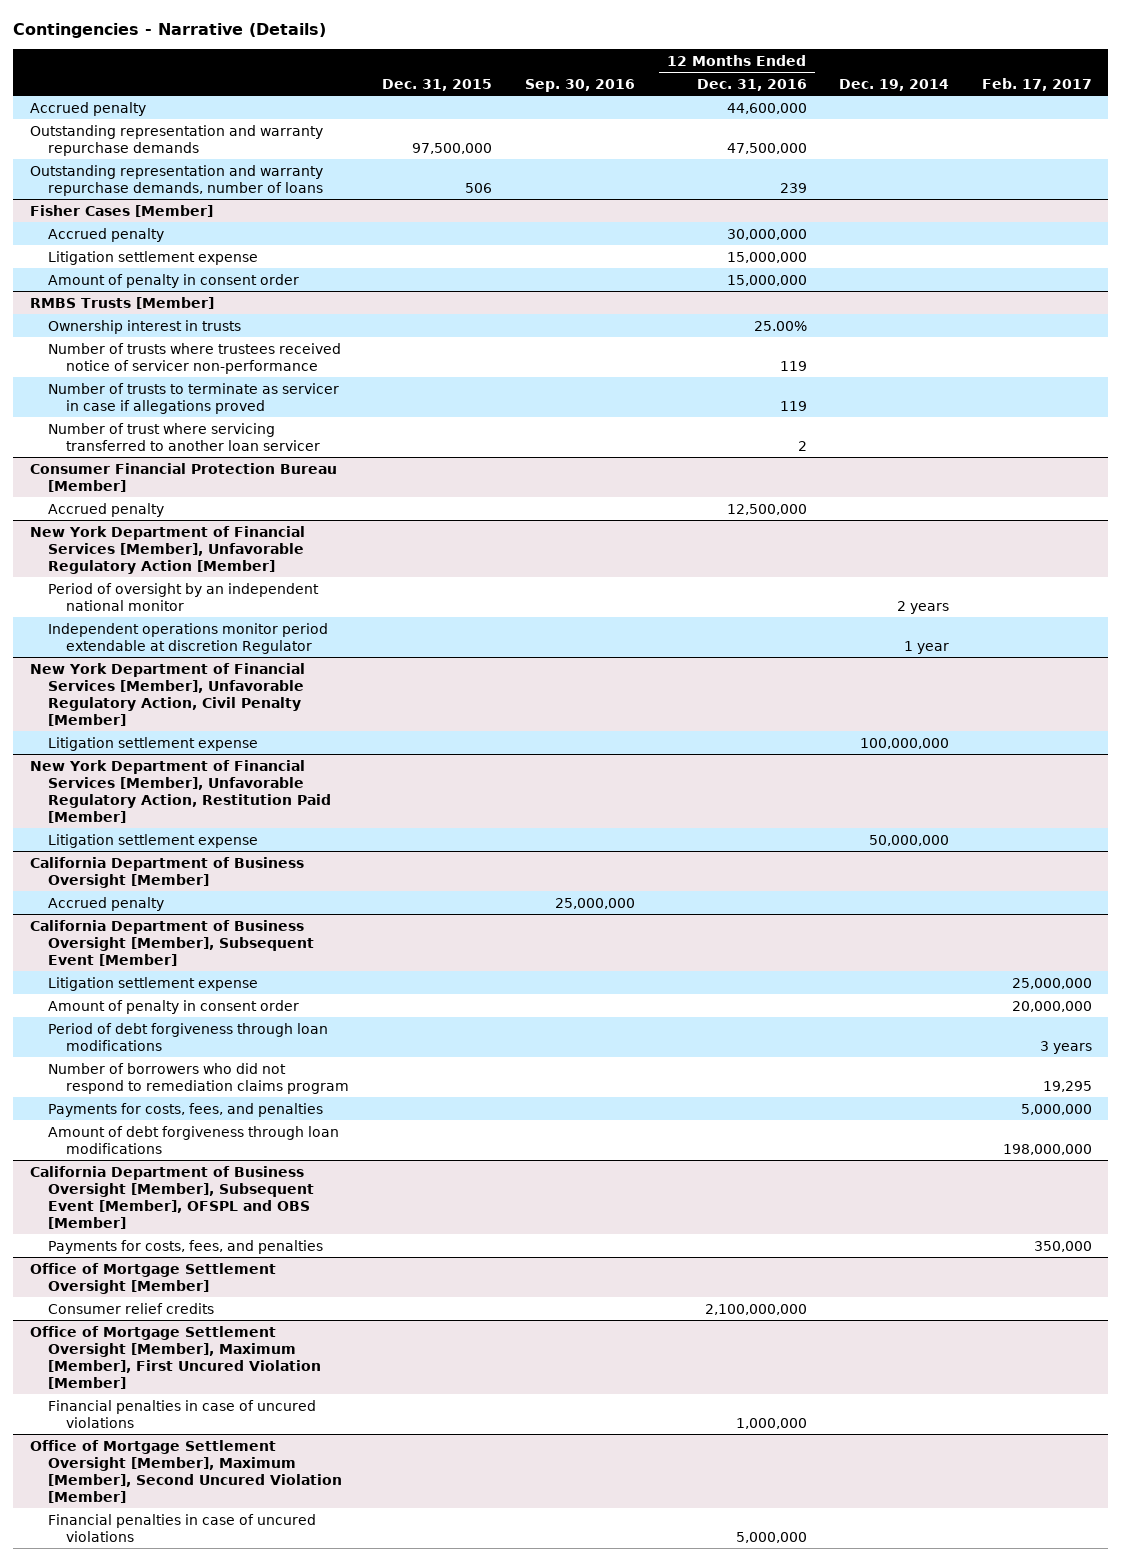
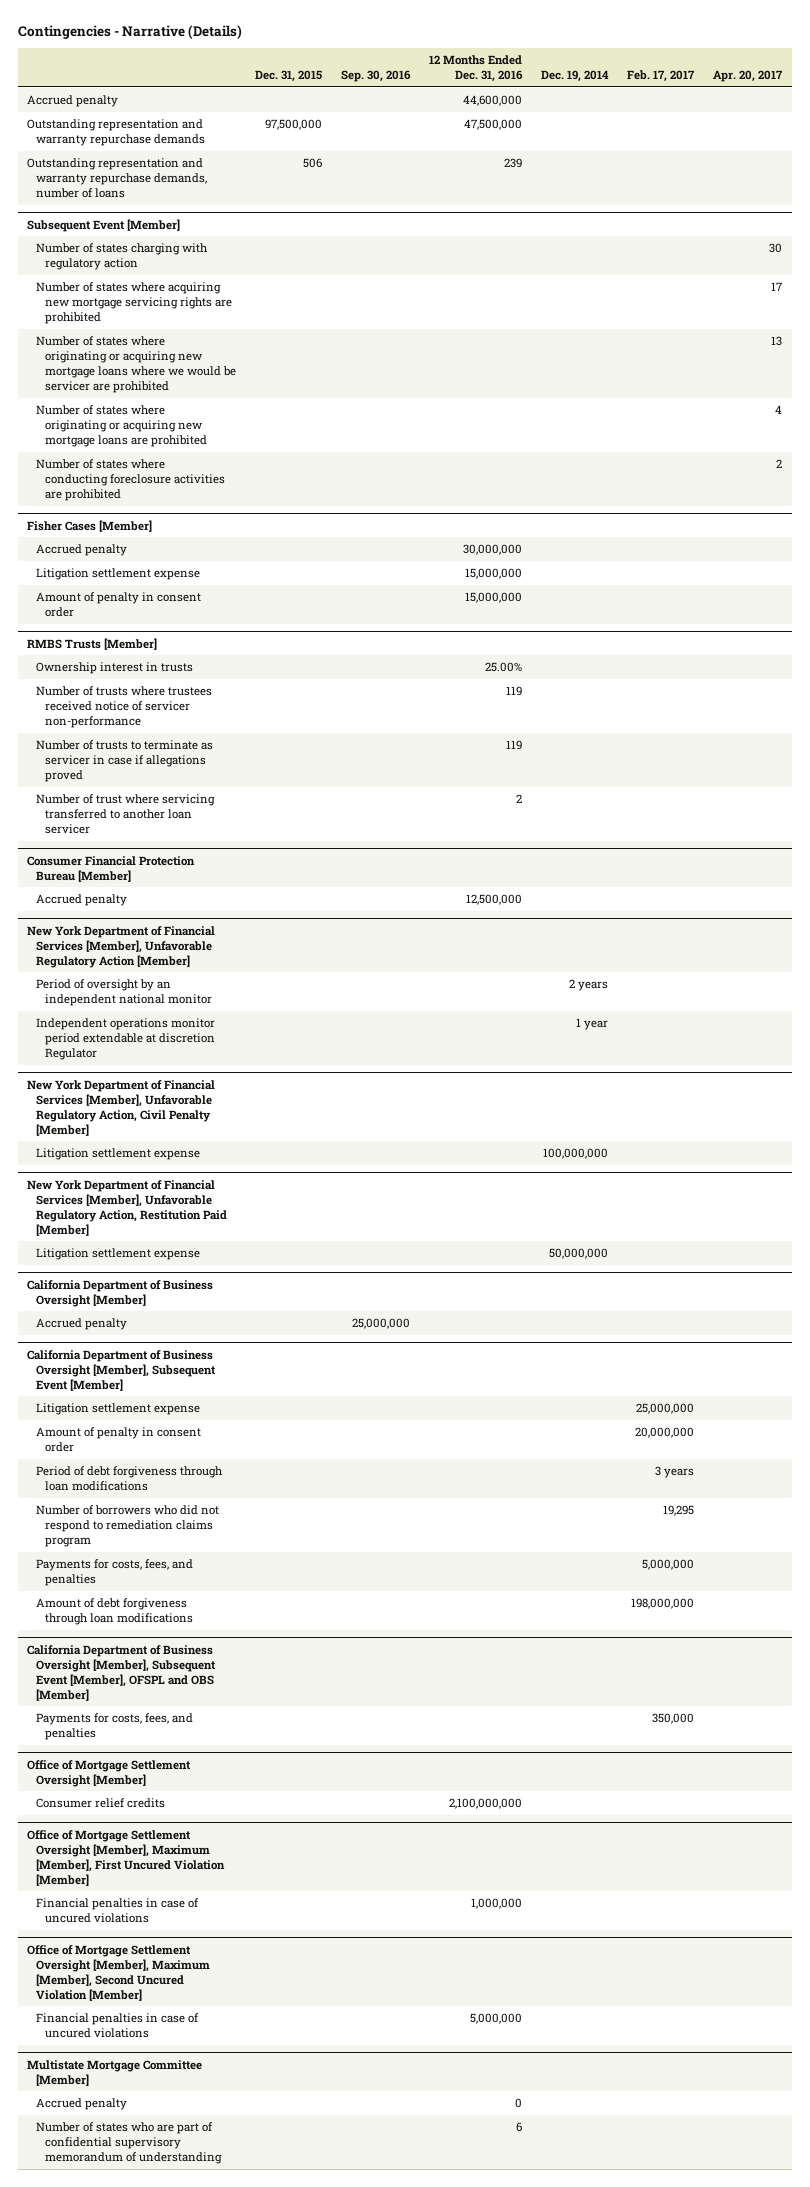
- | Dec. 31, 2015 | Sep. 30, 2016 | 12 Months Ended Dec. 31, 2016 | Dec. 19, 2014 | Feb. 17, 2017
+ | Dec. 31, 2015 | Sep. 30, 2016 | 12 Months Ended Dec. 31, 2016 | Dec. 19, 2014 | Feb. 17, 2017 | Apr. 20, 2017
+ Subsequent Event [Member]
+ Number of states charging with regulatory action | | | | | | 30
+ Number of states where acquiring new mortgage servicing rights are prohibited | | | | | | 17
+ Number of states where originating or acquiring new mortgage loans where we would be servicer are prohibited | | | | | | 13
+ Number of states where originating or acquiring new mortgage loans are prohibited | | | | | | 4
+ Number of states where conducting foreclosure activities are prohibited | | | | | | 2
+ Multistate Mortgage Committee [Member]
+ Accrued penalty | | | 0 | | |
+ Number of states who are part of confidential supervisory memorandum of understanding | | | 6 | | |

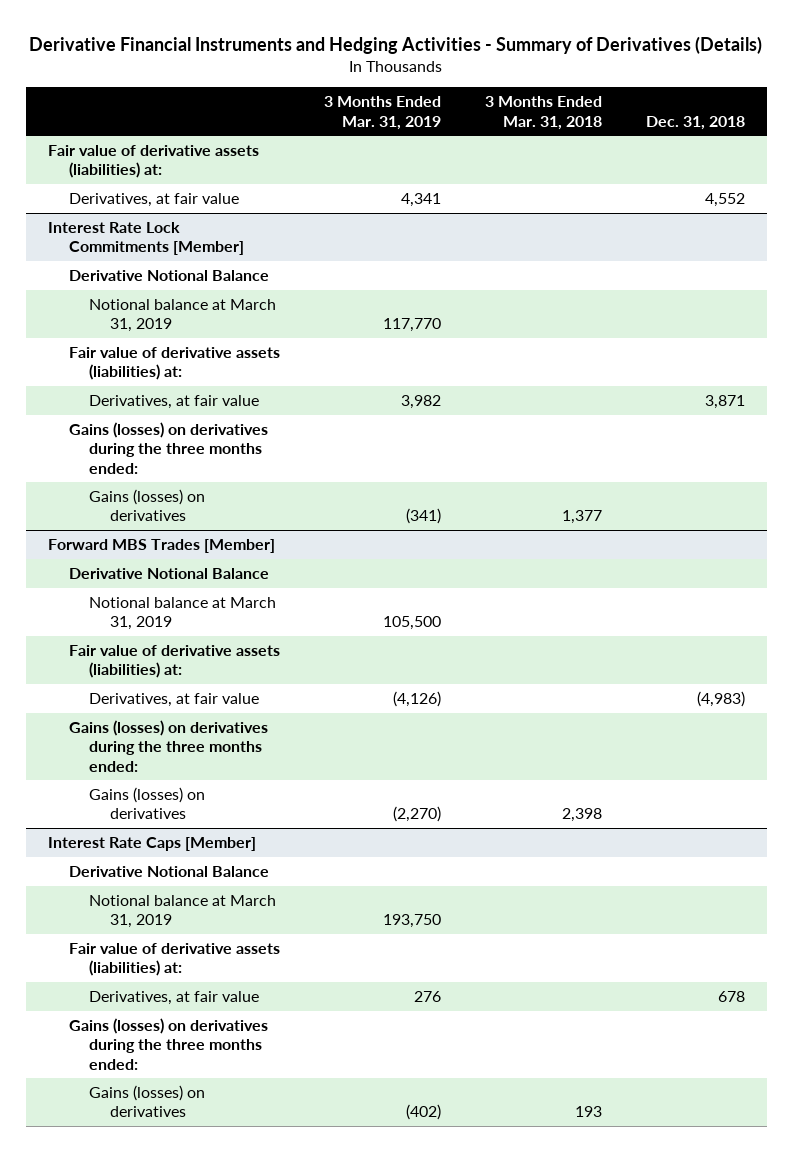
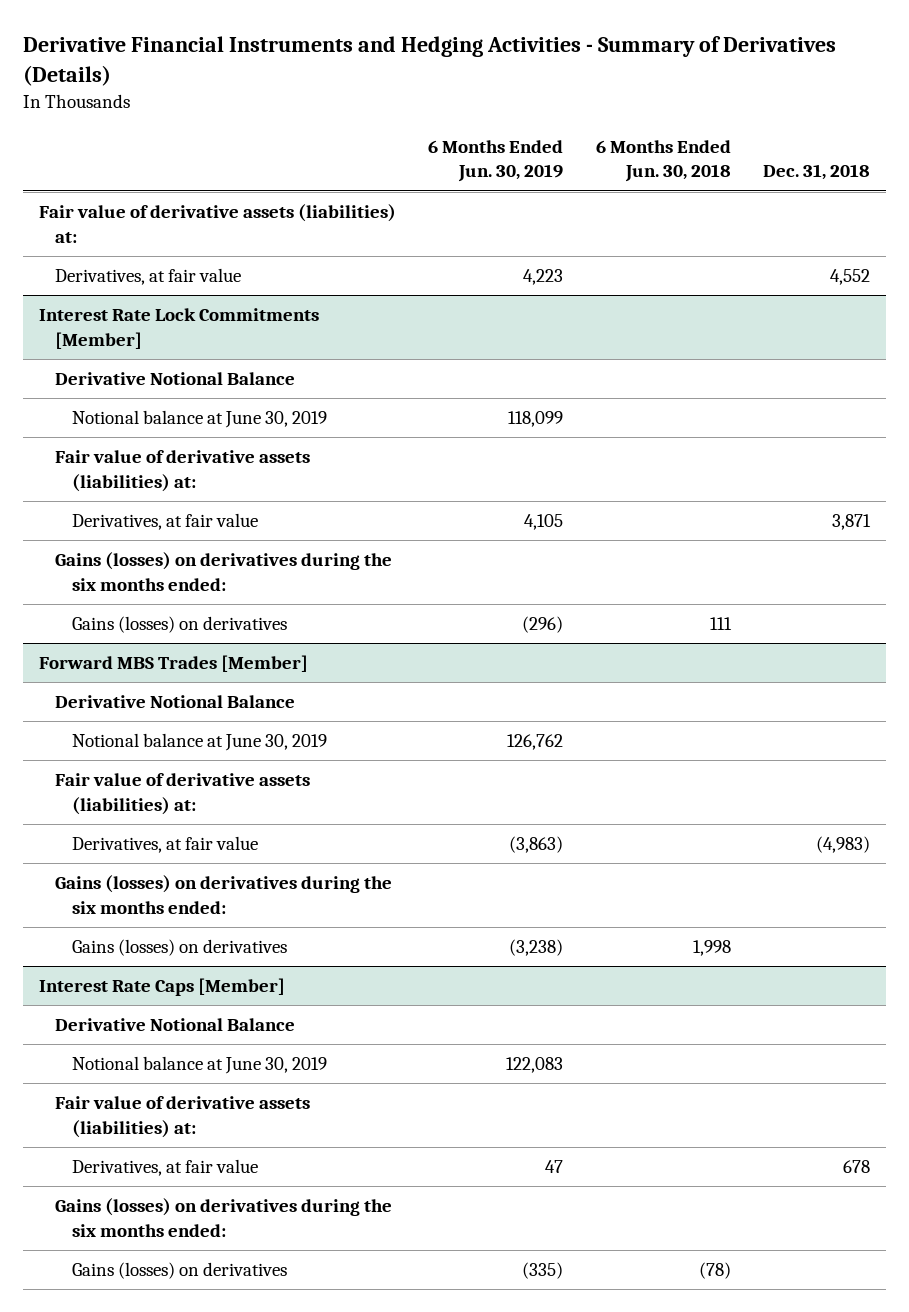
- | 3 Months Ended Mar. 31, 2019 | 3 Months Ended Mar. 31, 2018 | Dec. 31, 2018
+ | 6 Months Ended Jun. 30, 2019 | 6 Months Ended Jun. 30, 2018 | Dec. 31, 2018
@ Interest Rate Lock Commitments [Member]
- Notional balance at March 31, 2019 | 117,770 | |
+ Notional balance at June 30, 2019 | 118,099 | |
- Gains (losses) on derivatives during the three months ended:
+ Gains (losses) on derivatives during the six months ended:
@ Forward MBS Trades [Member]
- Notional balance at March 31, 2019 | 105,500 | |
+ Notional balance at June 30, 2019 | 126,762 | |
- Gains (losses) on derivatives during the three months ended:
+ Gains (losses) on derivatives during the six months ended:
@ Interest Rate Caps [Member]
- Notional balance at March 31, 2019 | 193,750 | |
+ Notional balance at June 30, 2019 | 122,083 | |
- Gains (losses) on derivatives during the three months ended:
+ Gains (losses) on derivatives during the six months ended:

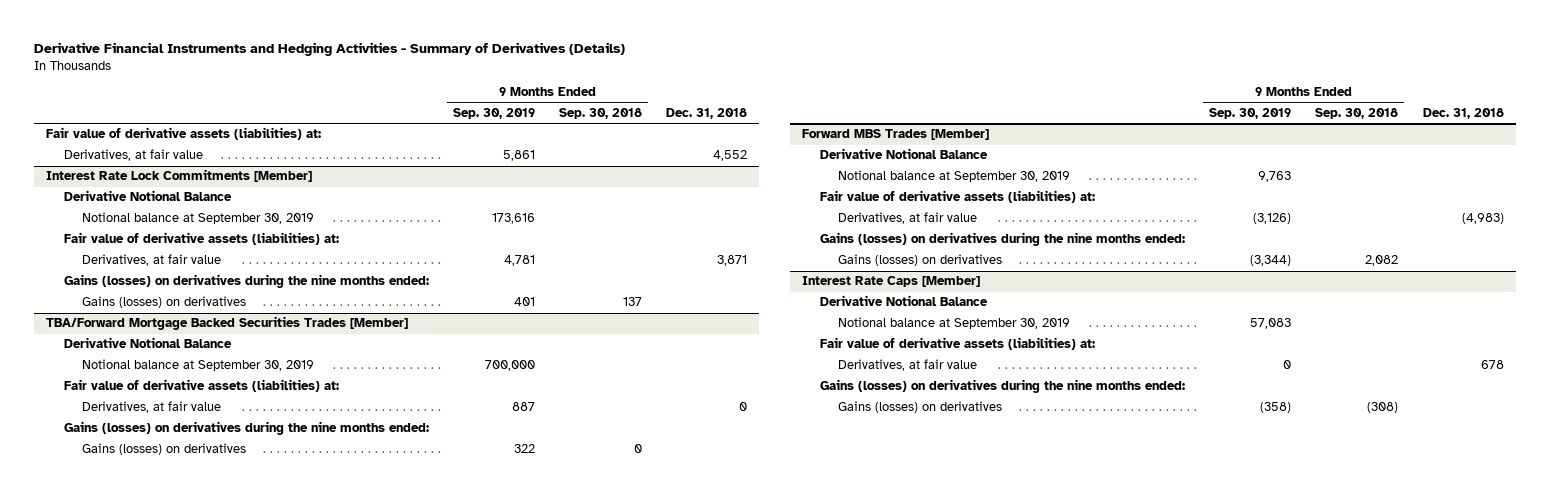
- | 6 Months Ended Jun. 30, 2019 | 6 Months Ended Jun. 30, 2018 | Dec. 31, 2018
+ | 9 Months Ended Sep. 30, 2019 | 9 Months Ended Sep. 30, 2018 | Dec. 31, 2018
@ Interest Rate Lock Commitments [Member]
- Notional balance at June 30, 2019 | 118,099 | |
+ Notional balance at September 30, 2019 | 173,616 | |
- Gains (losses) on derivatives during the six months ended:
+ Gains (losses) on derivatives during the nine months ended:
+ TBA/Forward Mortgage Backed Securities Trades [Member]
+ Derivative Notional Balance
+ Notional balance at September 30, 2019 | 700,000 | |
+ Fair value of derivative assets (liabilities) at:
+ Derivatives, at fair value | 887 | | 0
+ Gains (losses) on derivatives during the nine months ended:
+ Gains (losses) on derivatives | 322 | 0 |
@ Forward MBS Trades [Member]
- Notional balance at June 30, 2019 | 126,762 | |
+ Notional balance at September 30, 2019 | 9,763 | |
- Gains (losses) on derivatives during the six months ended:
+ Gains (losses) on derivatives during the nine months ended:
@ Interest Rate Caps [Member]
- Notional balance at June 30, 2019 | 122,083 | |
+ Notional balance at September 30, 2019 | 57,083 | |
- Gains (losses) on derivatives during the six months ended:
+ Gains (losses) on derivatives during the nine months ended:

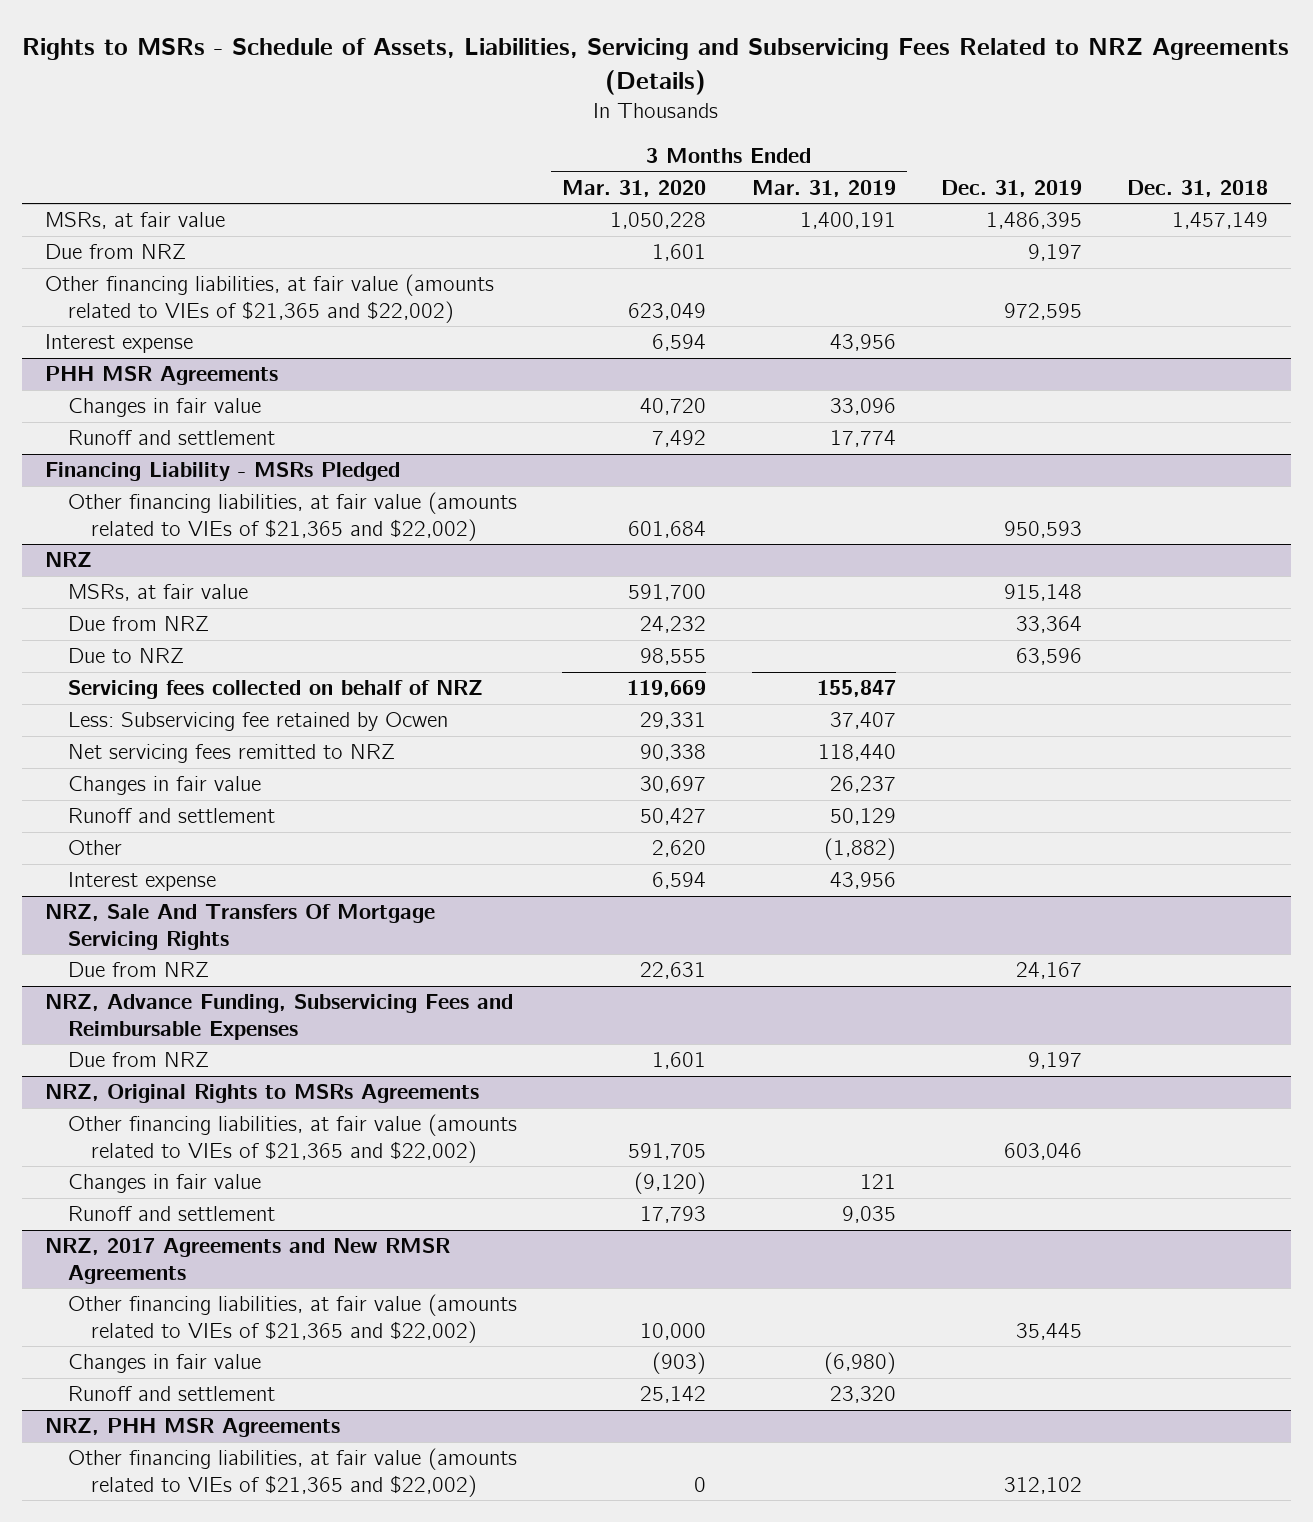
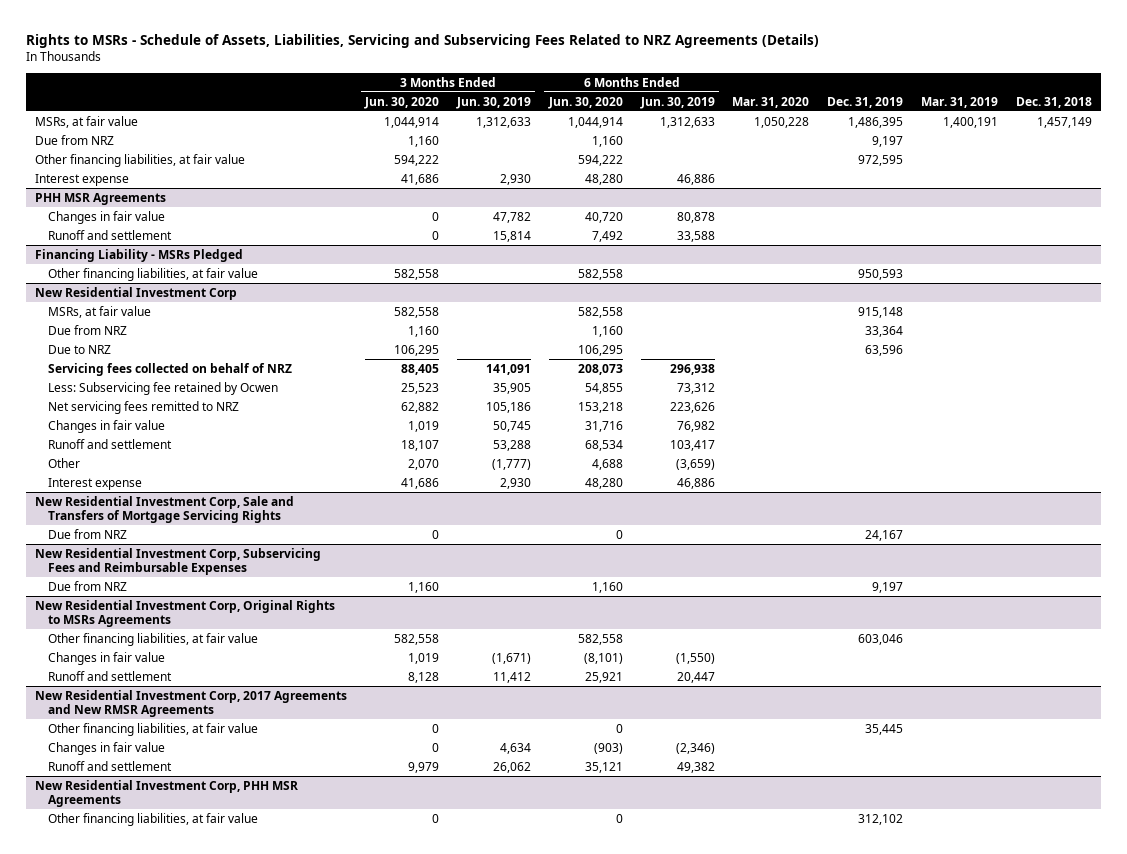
- | 3 Months Ended Mar. 31, 2020 | 3 Months Ended Mar. 31, 2019 | Dec. 31, 2019 | Dec. 31, 2018
+ | 3 Months Ended Jun. 30, 2020 | 3 Months Ended Jun. 30, 2019 | 6 Months Ended Jun. 30, 2020 | 6 Months Ended Jun. 30, 2019 | Mar. 31, 2020 | Dec. 31, 2019 | Mar. 31, 2019 | Dec. 31, 2018
- Other financing liabilities, at fair value (amounts related to VIEs of $21,365 and $22,002) | 623,049 | | 972,595 |
+ Other financing liabilities, at fair value | 594,222 | | 594,222 | | | 972,595 | |
@ Financing Liability - MSRs Pledged
- Other financing liabilities, at fair value (amounts related to VIEs of $21,365 and $22,002) | 601,684 | | 950,593 |
- NRZ
@ Financing Liability - MSRs Pledged
+ Other financing liabilities, at fair value | 582,558 | | 582,558 | | | 950,593 | |
+ New Residential Investment Corp
- NRZ, Sale And Transfers Of Mortgage Servicing Rights
+ New Residential Investment Corp, Sale and Transfers of Mortgage Servicing Rights
- NRZ, Advance Funding, Subservicing Fees and Reimbursable Expenses
+ New Residential Investment Corp, Subservicing Fees and Reimbursable Expenses
- NRZ, Original Rights to MSRs Agreements
- Other financing liabilities, at fair value (amounts related to VIEs of $21,365 and $22,002) | 591,705 | | 603,046 |
+ New Residential Investment Corp, Original Rights to MSRs Agreements
+ Other financing liabilities, at fair value | 582,558 | | 582,558 | | | 603,046 | |
- NRZ, 2017 Agreements and New RMSR Agreements
- Other financing liabilities, at fair value (amounts related to VIEs of $21,365 and $22,002) | 10,000 | | 35,445 |
+ New Residential Investment Corp, 2017 Agreements and New RMSR Agreements
+ Other financing liabilities, at fair value | 0 | | 0 | | | 35,445 | |
- NRZ, PHH MSR Agreements
- Other financing liabilities, at fair value (amounts related to VIEs of $21,365 and $22,002) | 0 | | 312,102 |
+ New Residential Investment Corp, PHH MSR Agreements
+ Other financing liabilities, at fair value | 0 | | 0 | | | 312,102 | |

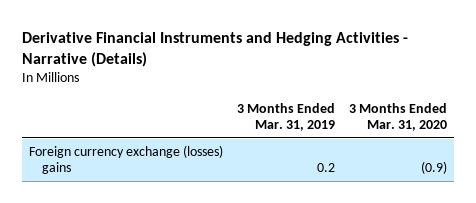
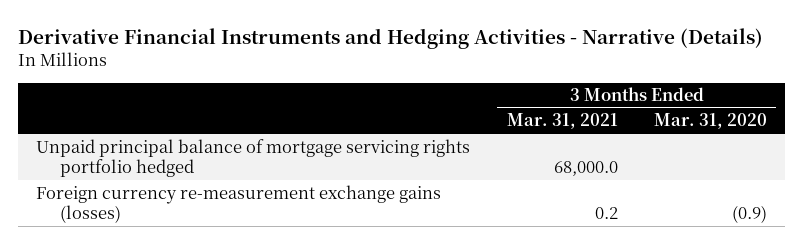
- | 3 Months Ended Mar. 31, 2019 | 3 Months Ended Mar. 31, 2020
+ | 3 Months Ended Mar. 31, 2021 | 3 Months Ended Mar. 31, 2020
- Foreign currency exchange (losses) gains | 0.2 | (0.9)
+ Unpaid principal balance of mortgage servicing rights portfolio hedged | 68,000.0 |
+ Foreign currency re-measurement exchange gains (losses) | 0.2 | (0.9)

